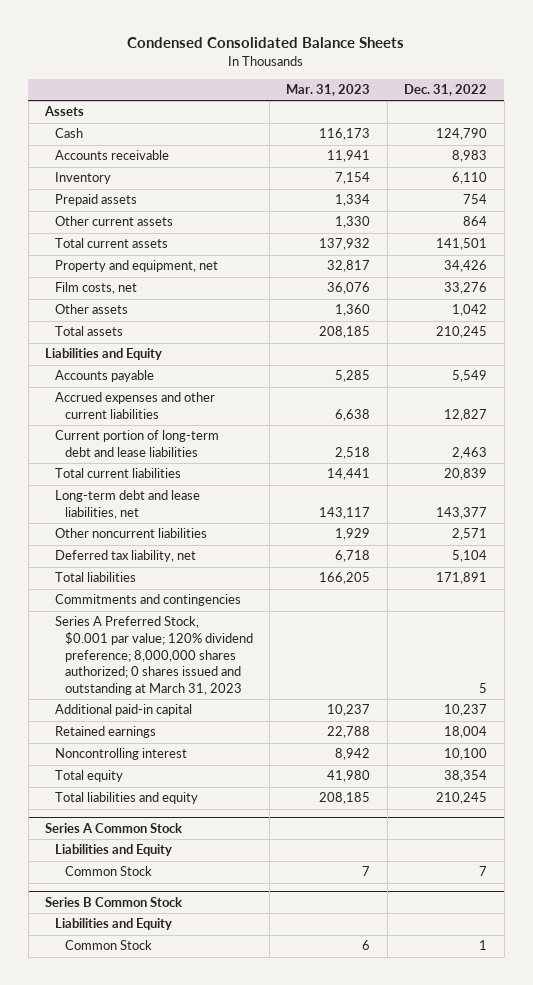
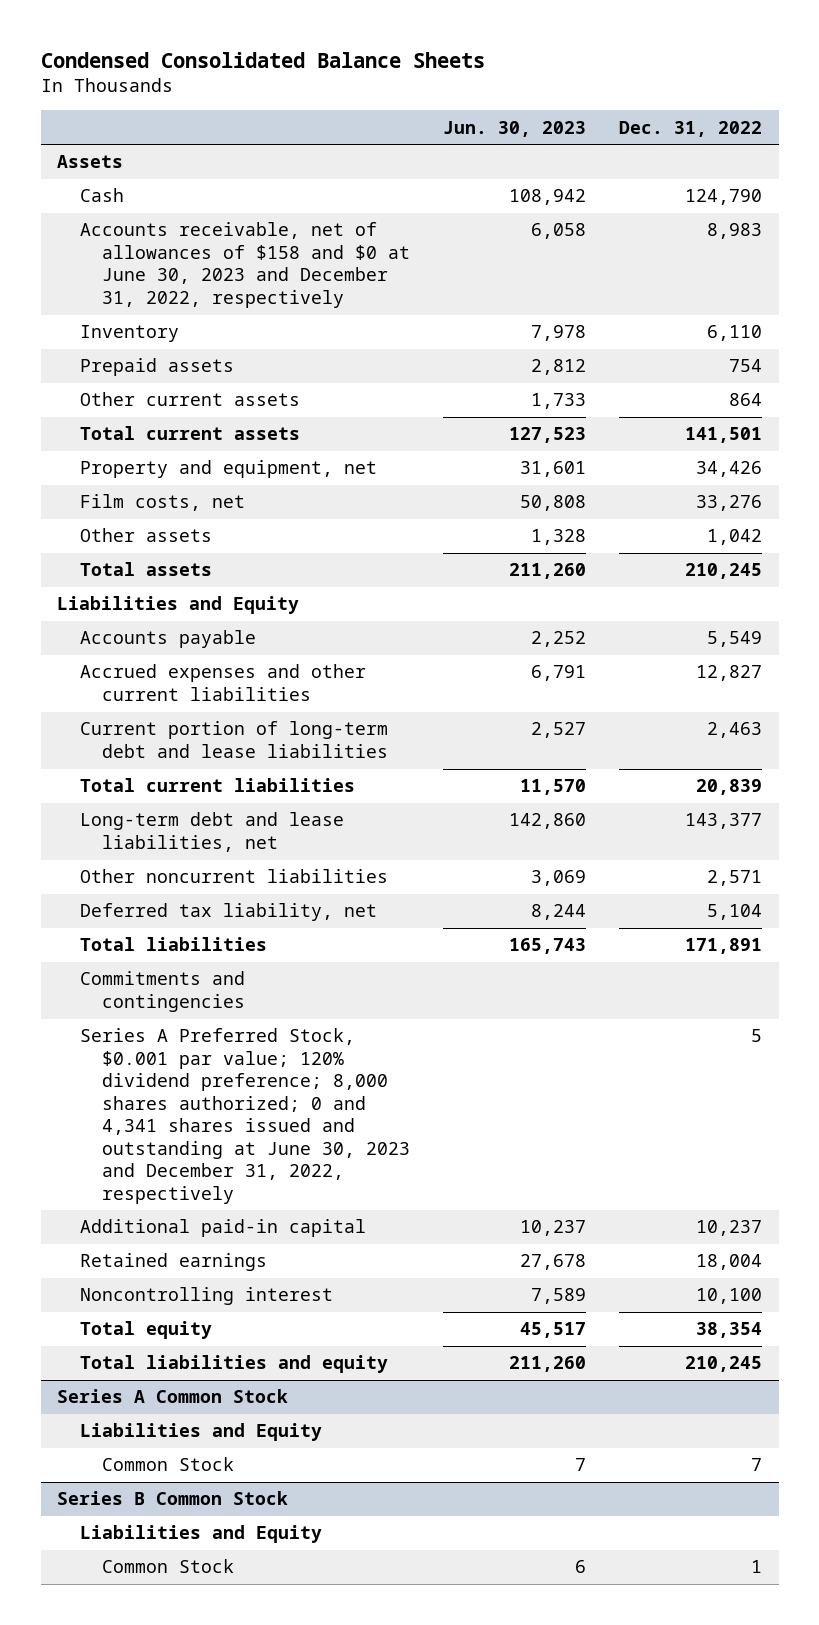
- | Mar. 31, 2023 | Dec. 31, 2022
+ | Jun. 30, 2023 | Dec. 31, 2022
- Accounts receivable | 11,941 | 8,983
+ Accounts receivable, net of allowances of $158 and $0 at June 30, 2023 and December 31, 2022, respectively | 6,058 | 8,983
- Series A Preferred Stock, $0.001 par value; 120% dividend preference; 8,000,000 shares authorized; 0 shares issued and outstanding at March 31, 2023 | | 5
+ Series A Preferred Stock, $0.001 par value; 120% dividend preference; 8,000 shares authorized; 0 and 4,341 shares issued and outstanding at June 30, 2023 and December 31, 2022, respectively | | 5

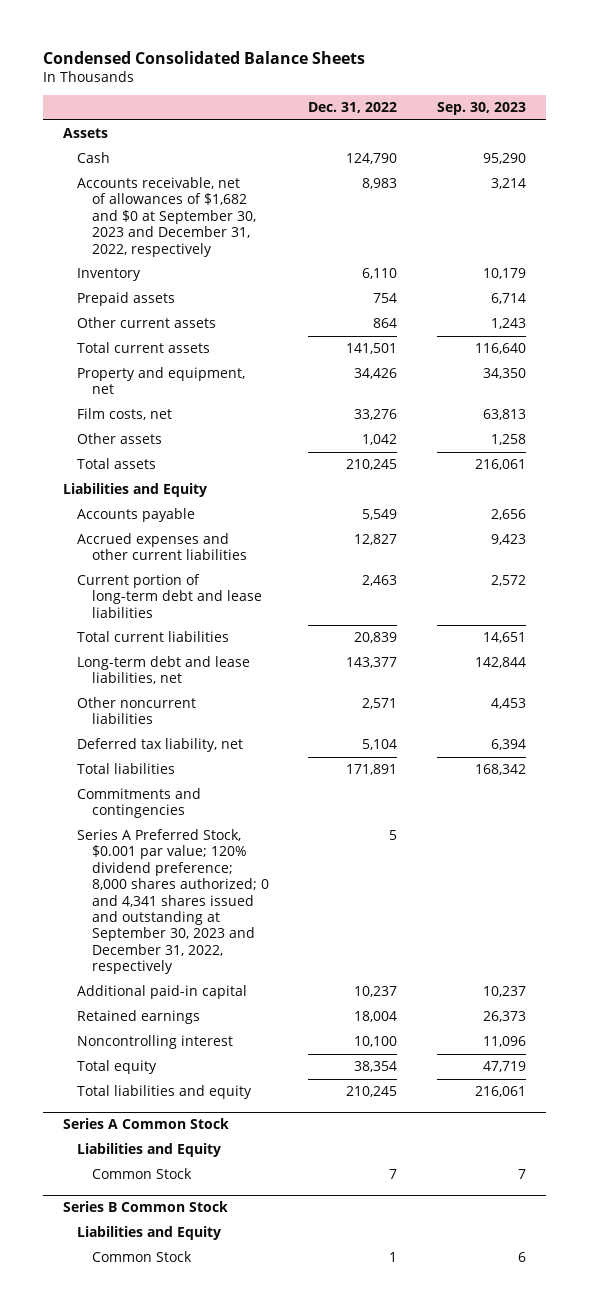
- | Jun. 30, 2023 | Dec. 31, 2022
+ | Dec. 31, 2022 | Sep. 30, 2023
- Accounts receivable, net of allowances of $158 and $0 at June 30, 2023 and December 31, 2022, respectively | 6,058 | 8,983
+ Accounts receivable, net of allowances of $1,682 and $0 at September 30, 2023 and December 31, 2022, respectively | 8,983 | 3,214
- Series A Preferred Stock, $0.001 par value; 120% dividend preference; 8,000 shares authorized; 0 and 4,341 shares issued and outstanding at June 30, 2023 and December 31, 2022, respectively | | 5
+ Series A Preferred Stock, $0.001 par value; 120% dividend preference; 8,000 shares authorized; 0 and 4,341 shares issued and outstanding at September 30, 2023 and December 31, 2022, respectively | 5 |

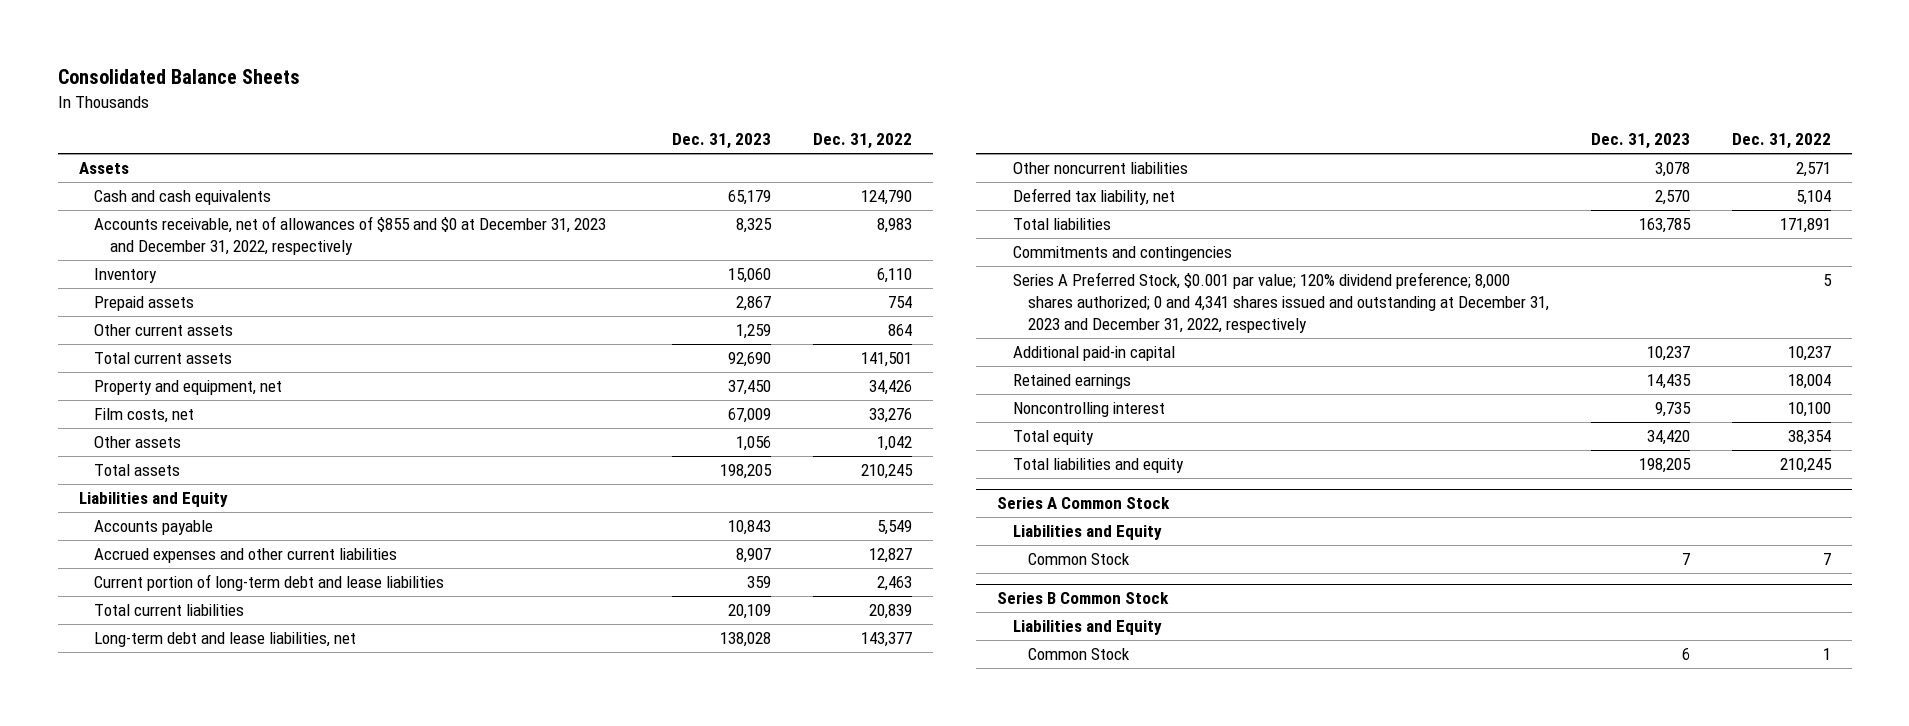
- Condensed Consolidated Balance Sheets
+ Consolidated Balance Sheets
- | Dec. 31, 2022 | Sep. 30, 2023
+ | Dec. 31, 2023 | Dec. 31, 2022
- Cash | 124,790 | 95,290
- Accounts receivable, net of allowances of $1,682 and $0 at September 30, 2023 and December 31, 2022, respectively | 8,983 | 3,214
+ Cash and cash equivalents | 65,179 | 124,790
+ Accounts receivable, net of allowances of $855 and $0 at December 31, 2023 and December 31, 2022, respectively | 8,325 | 8,983
- Series A Preferred Stock, $0.001 par value; 120% dividend preference; 8,000 shares authorized; 0 and 4,341 shares issued and outstanding at September 30, 2023 and December 31, 2022, respectively | 5 |
+ Series A Preferred Stock, $0.001 par value; 120% dividend preference; 8,000 shares authorized; 0 and 4,341 shares issued and outstanding at December 31, 2023 and December 31, 2022, respectively | | 5

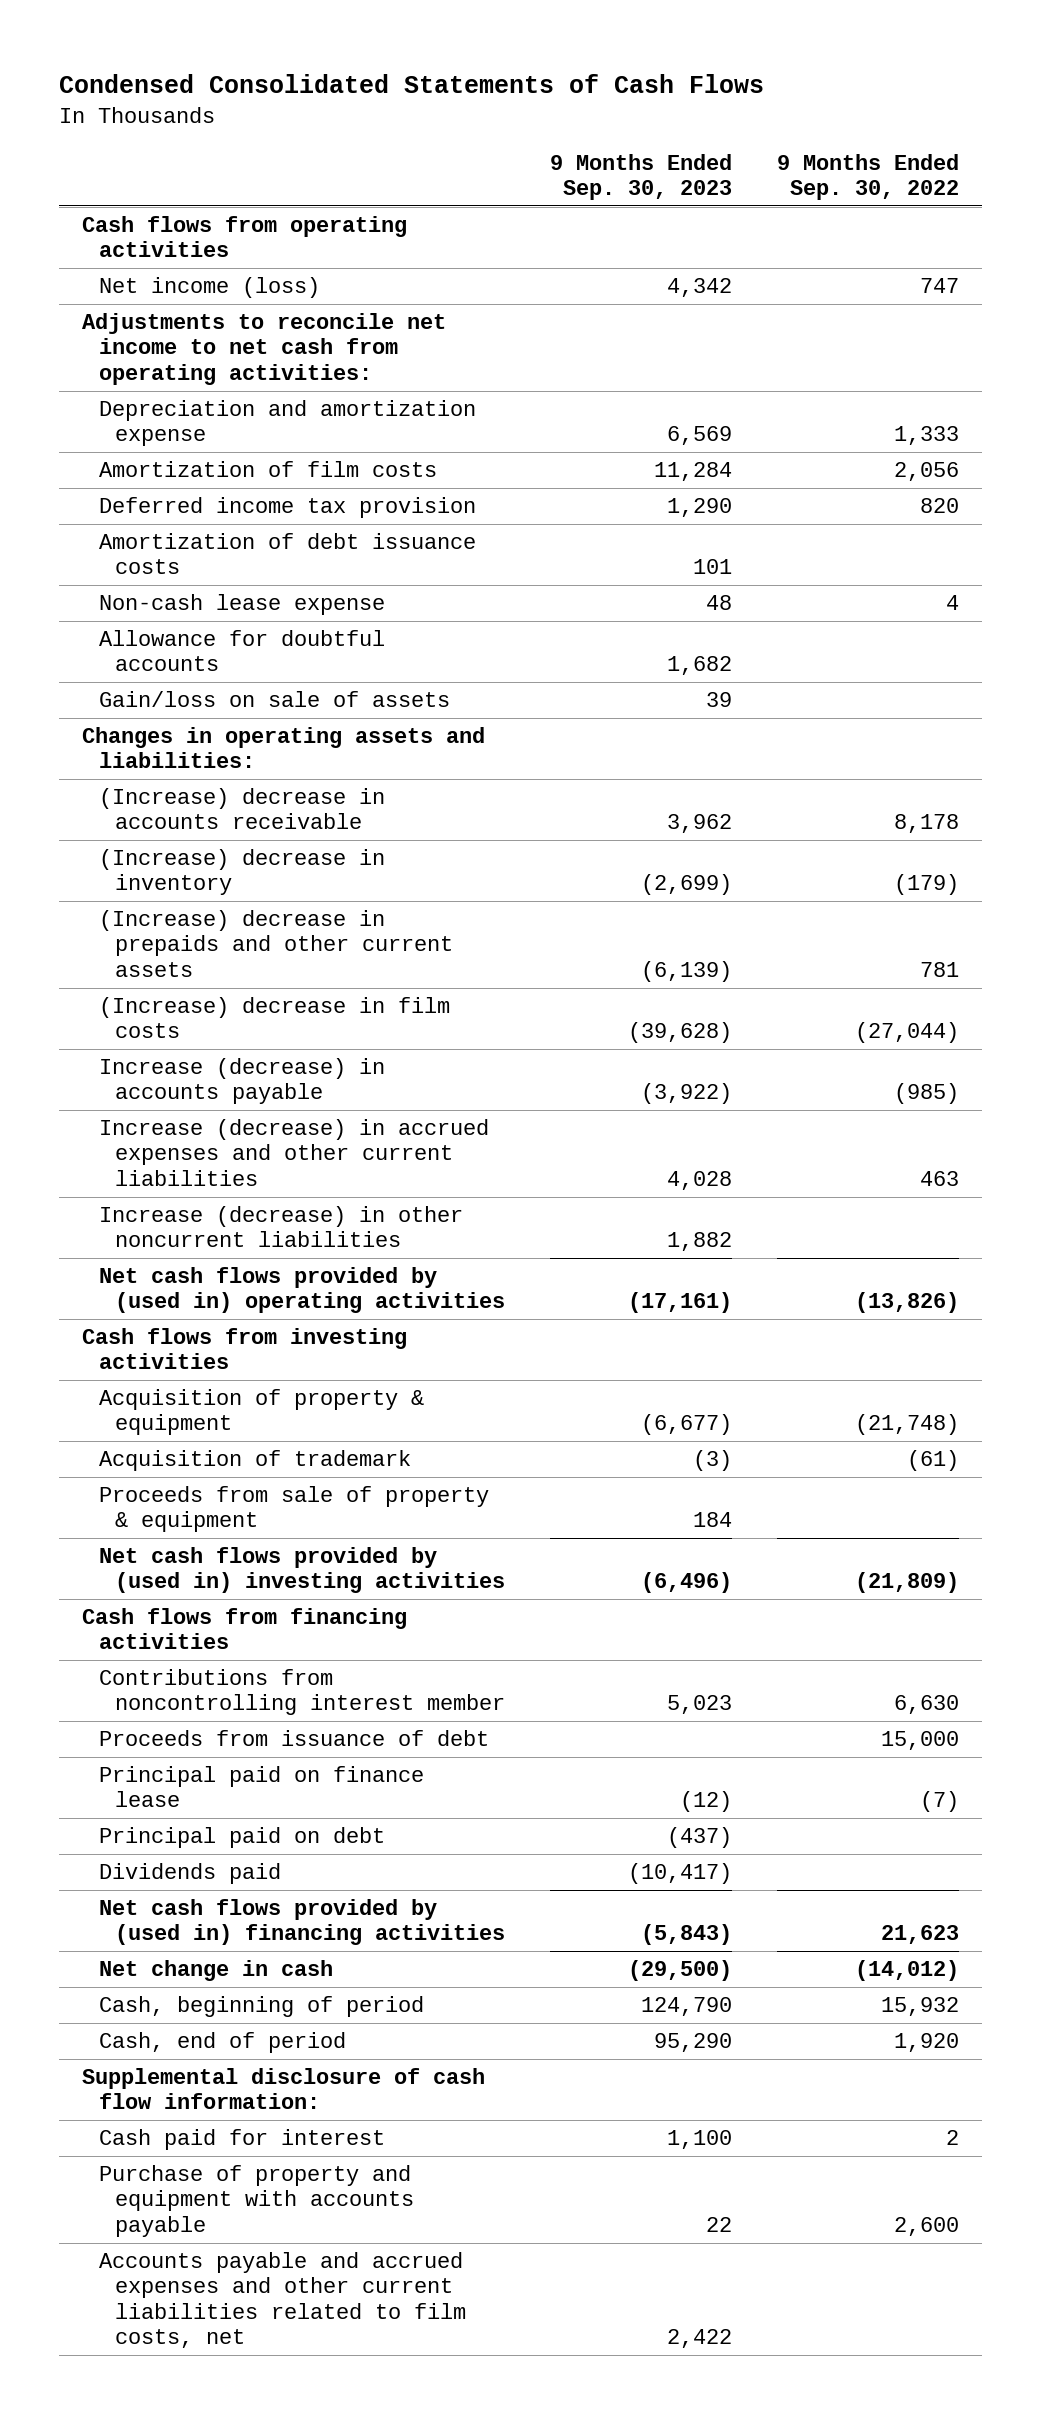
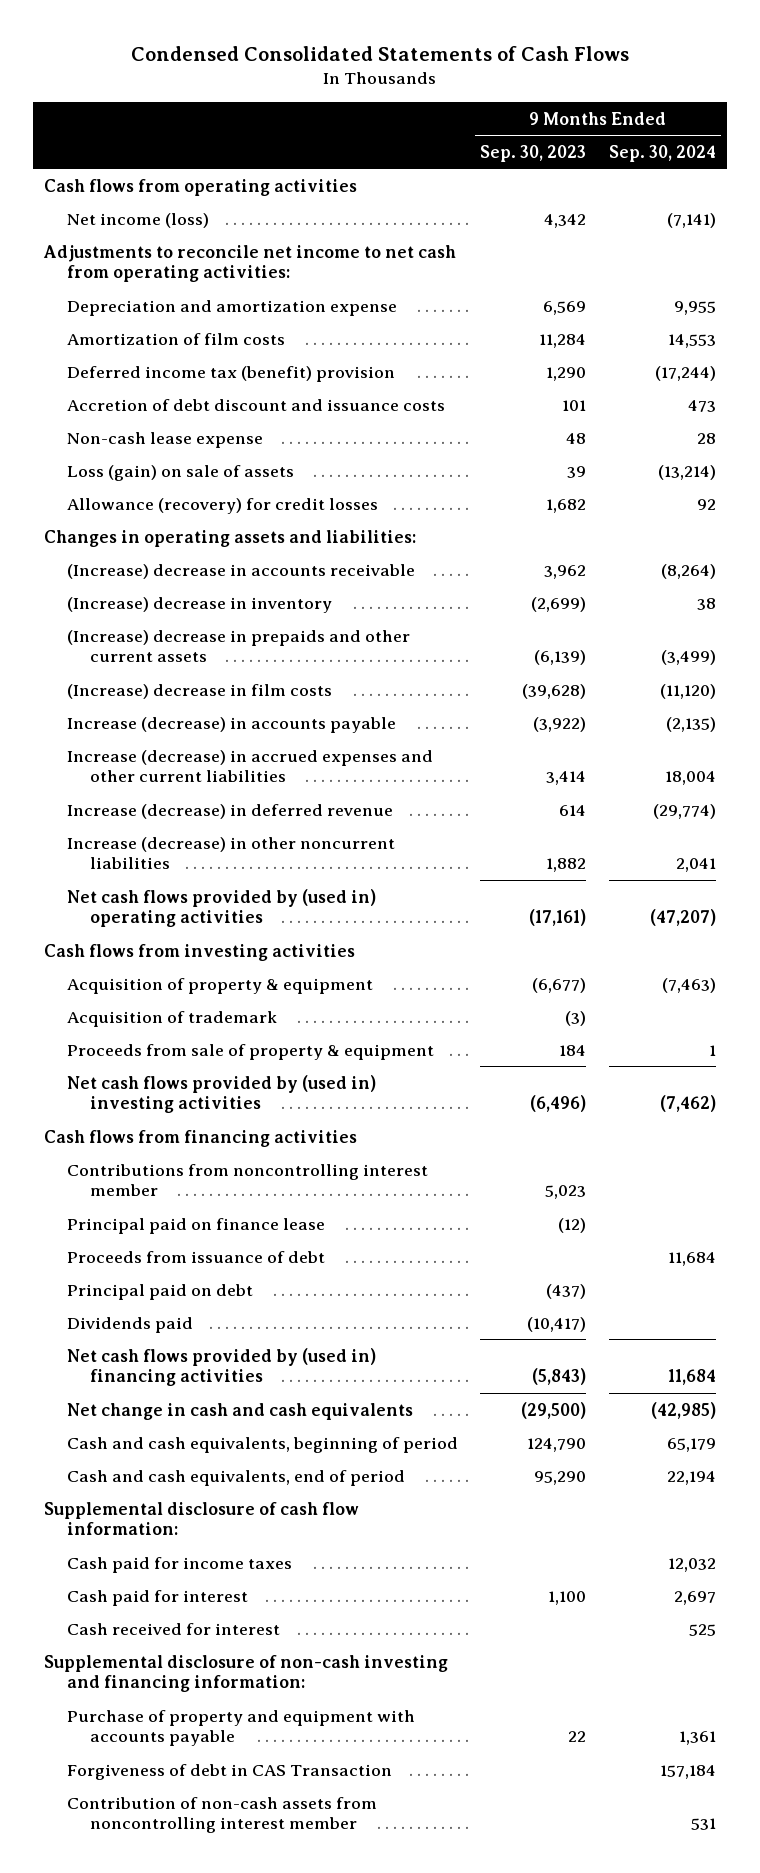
- | 9 Months Ended Sep. 30, 2023 | 9 Months Ended Sep. 30, 2022
+ | 9 Months Ended Sep. 30, 2023 | 9 Months Ended Sep. 30, 2024
- Deferred income tax provision | 1,290 | 820
- Amortization of debt issuance costs | 101 |
+ Deferred income tax (benefit) provision | 1,290 | (17,244)
+ Accretion of debt discount and issuance costs | 101 | 473
- Allowance for doubtful accounts | 1,682 |
- Gain/loss on sale of assets | 39 |
+ Loss (gain) on sale of assets | 39 | (13,214)
+ Allowance (recovery) for credit losses | 1,682 | 92
- Increase (decrease) in accrued expenses and other current liabilities | 4,028 | 463
+ Increase (decrease) in accrued expenses and other current liabilities | 3,414 | 18,004
+ Increase (decrease) in deferred revenue | 614 | (29,774)
moved down: Proceeds from issuance of debt | | 11,684
- Net change in cash | (29,500) | (14,012)
- Cash, beginning of period | 124,790 | 15,932
- Cash, end of period | 95,290 | 1,920
+ Net change in cash and cash equivalents | (29,500) | (42,985)
+ Cash and cash equivalents, beginning of period | 124,790 | 65,179
+ Cash and cash equivalents, end of period | 95,290 | 22,194
+ Cash paid for income taxes | | 12,032
+ Cash received for interest | | 525
+ Supplemental disclosure of non-cash investing and financing information:
- Accounts payable and accrued expenses and other current liabilities related to film costs, net | 2,422 |
+ Forgiveness of debt in CAS Transaction | | 157,184
+ Contribution of non-cash assets from noncontrolling interest member | | 531

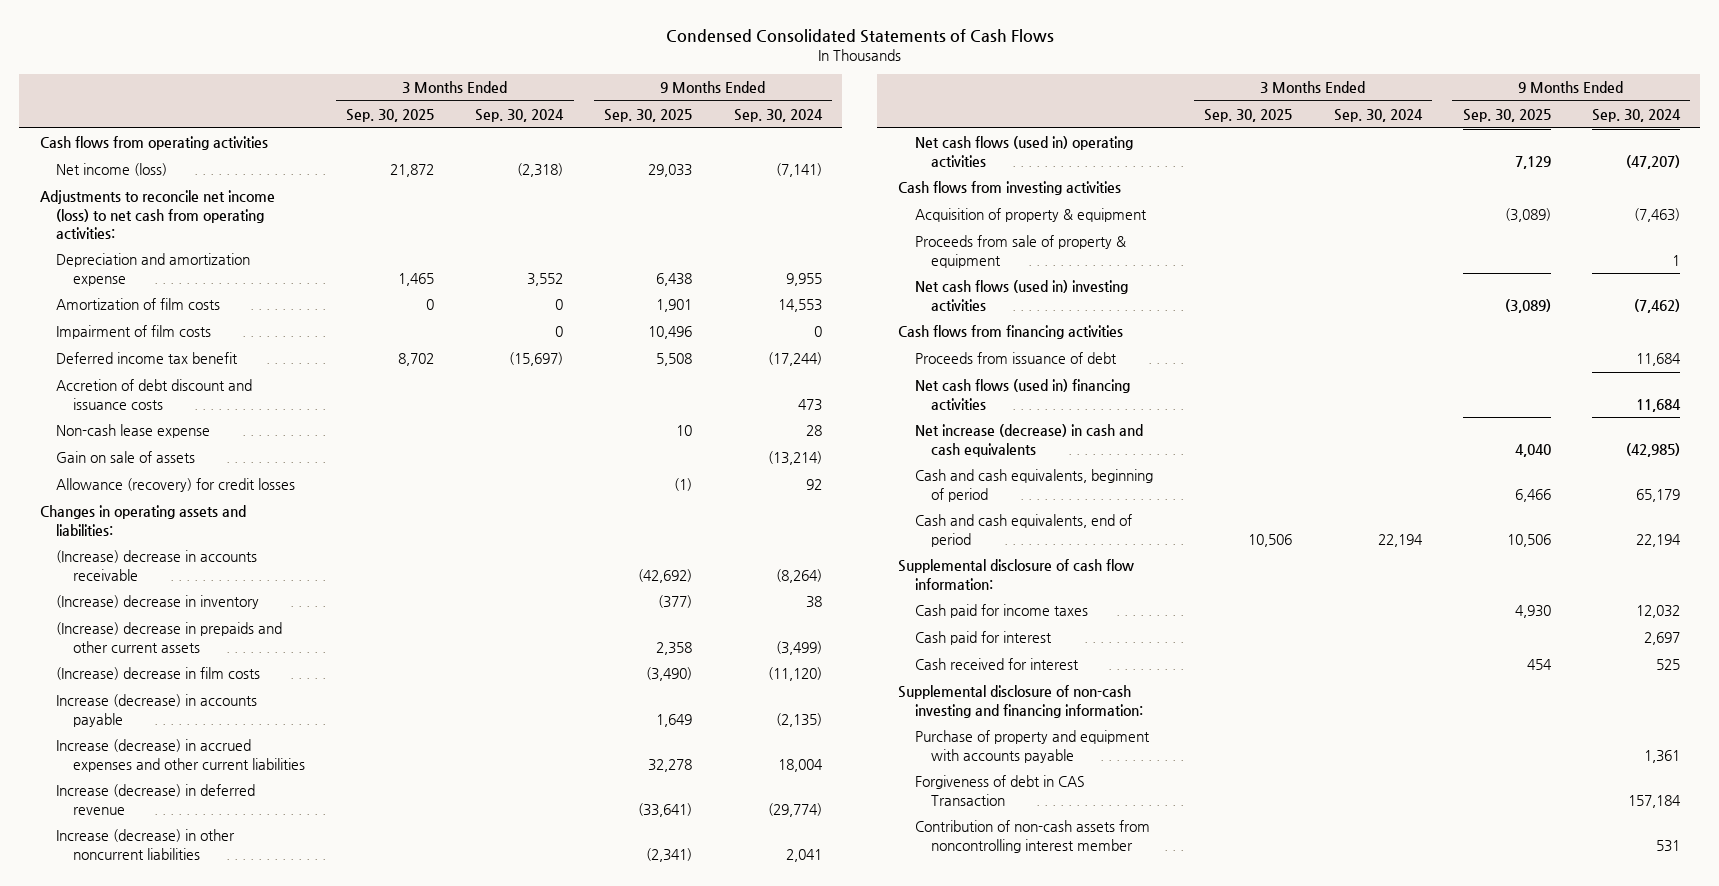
- | 9 Months Ended Sep. 30, 2023 | 9 Months Ended Sep. 30, 2024
+ | 3 Months Ended Sep. 30, 2025 | 3 Months Ended Sep. 30, 2024 | 9 Months Ended Sep. 30, 2025 | 9 Months Ended Sep. 30, 2024
- Adjustments to reconcile net income to net cash from operating activities:
+ Adjustments to reconcile net income (loss) to net cash from operating activities:
- Deferred income tax (benefit) provision | 1,290 | (17,244)
+ Impairment of film costs | | 0 | 10,496 | 0
+ Deferred income tax benefit | 8,702 | (15,697) | 5,508 | (17,244)
- Loss (gain) on sale of assets | 39 | (13,214)
+ Gain on sale of assets | | | | (13,214)
- Net cash flows provided by (used in) operating activities | (17,161) | (47,207)
+ Net cash flows (used in) operating activities | | | 7,129 | (47,207)
- Acquisition of trademark | (3) |
- Net cash flows provided by (used in) investing activities | (6,496) | (7,462)
+ Net cash flows (used in) investing activities | | | (3,089) | (7,462)
- Contributions from noncontrolling interest member | 5,023 |
- Principal paid on finance lease | (12) |
- Principal paid on debt | (437) |
- Dividends paid | (10,417) |
- Net cash flows provided by (used in) financing activities | (5,843) | 11,684
- Net change in cash and cash equivalents | (29,500) | (42,985)
+ Net cash flows (used in) financing activities | | | | 11,684
+ Net increase (decrease) in cash and cash equivalents | | | 4,040 | (42,985)

